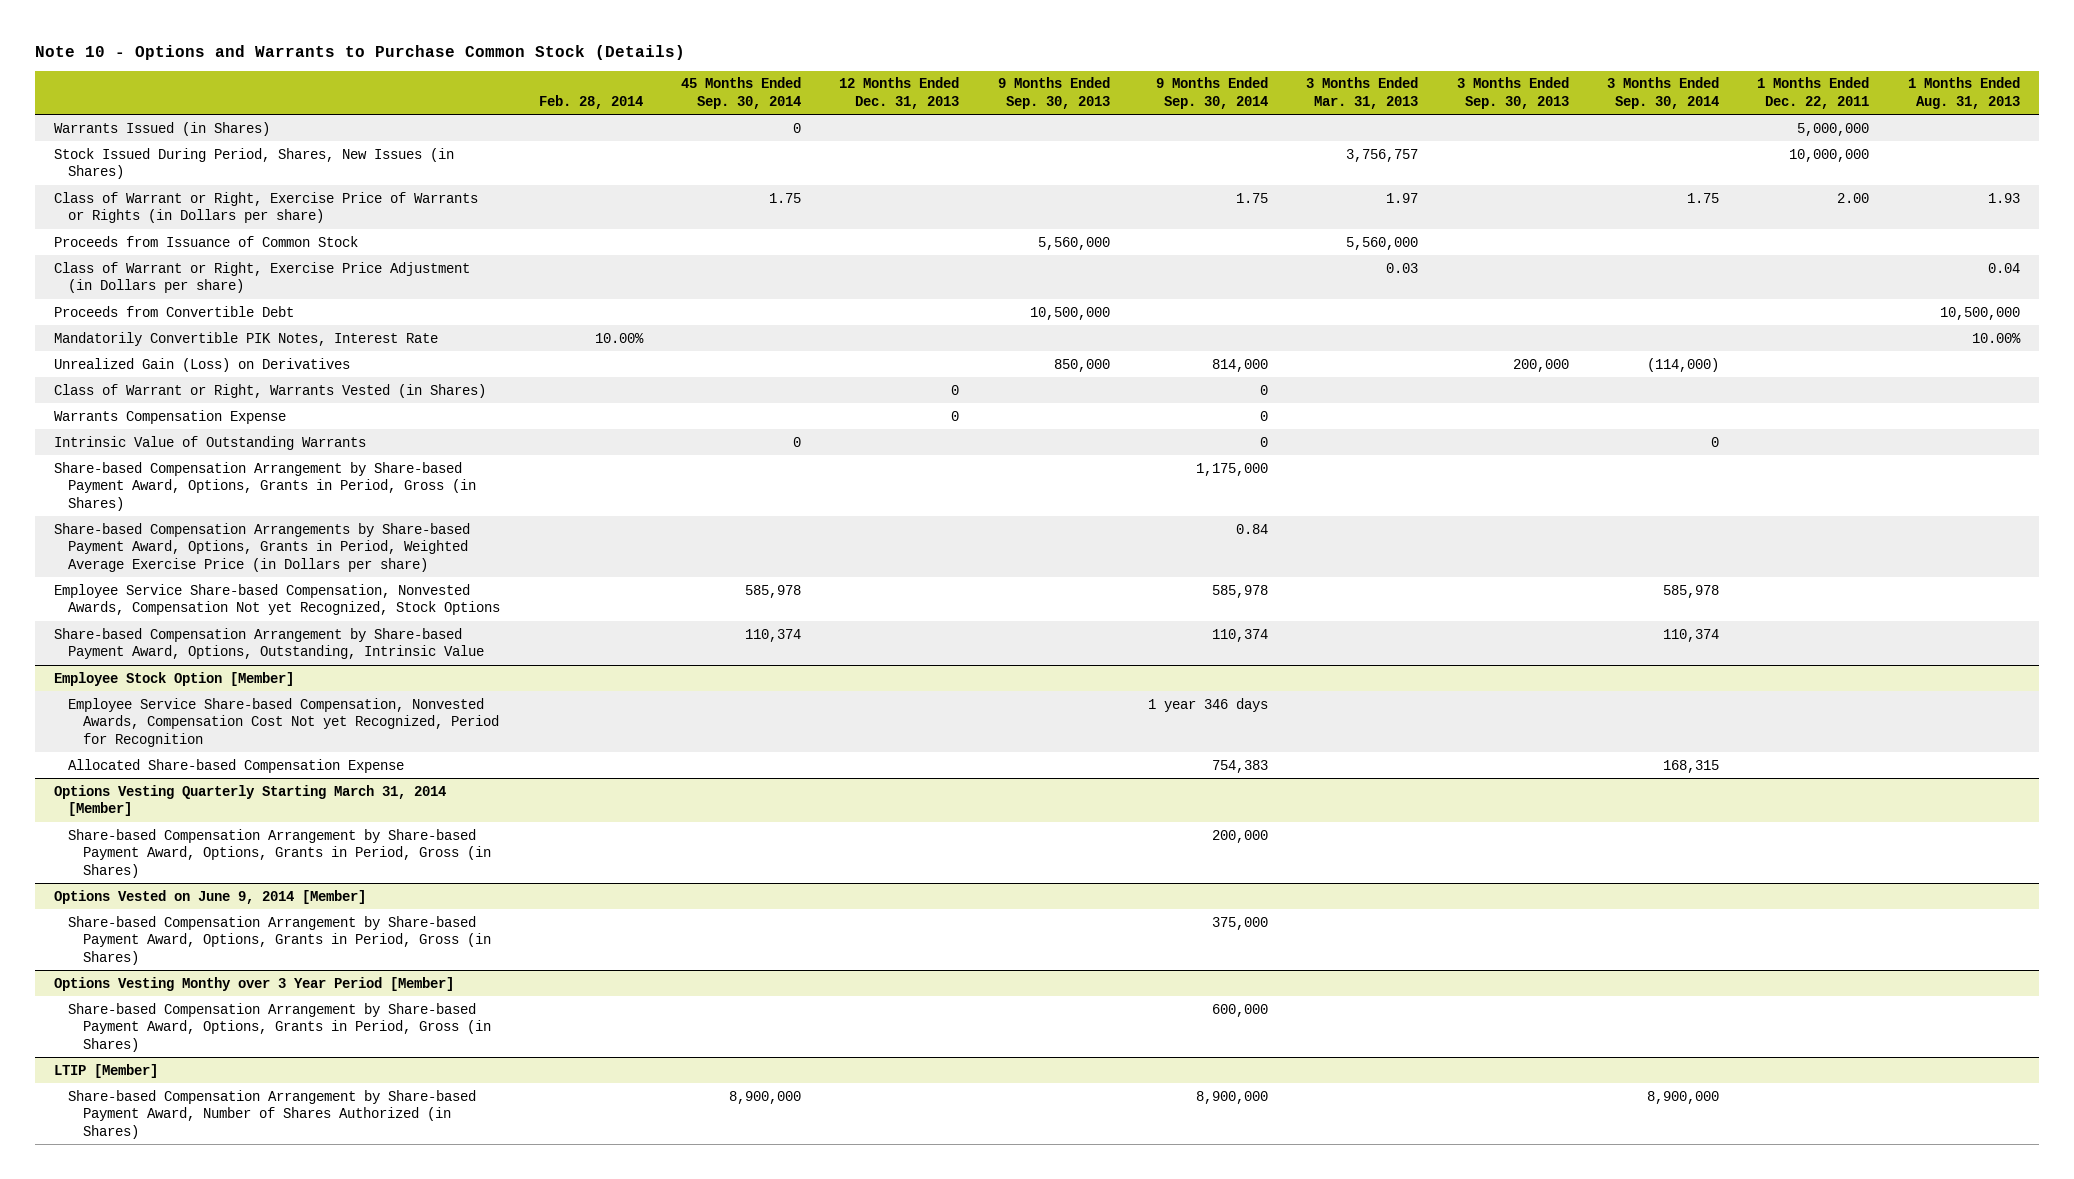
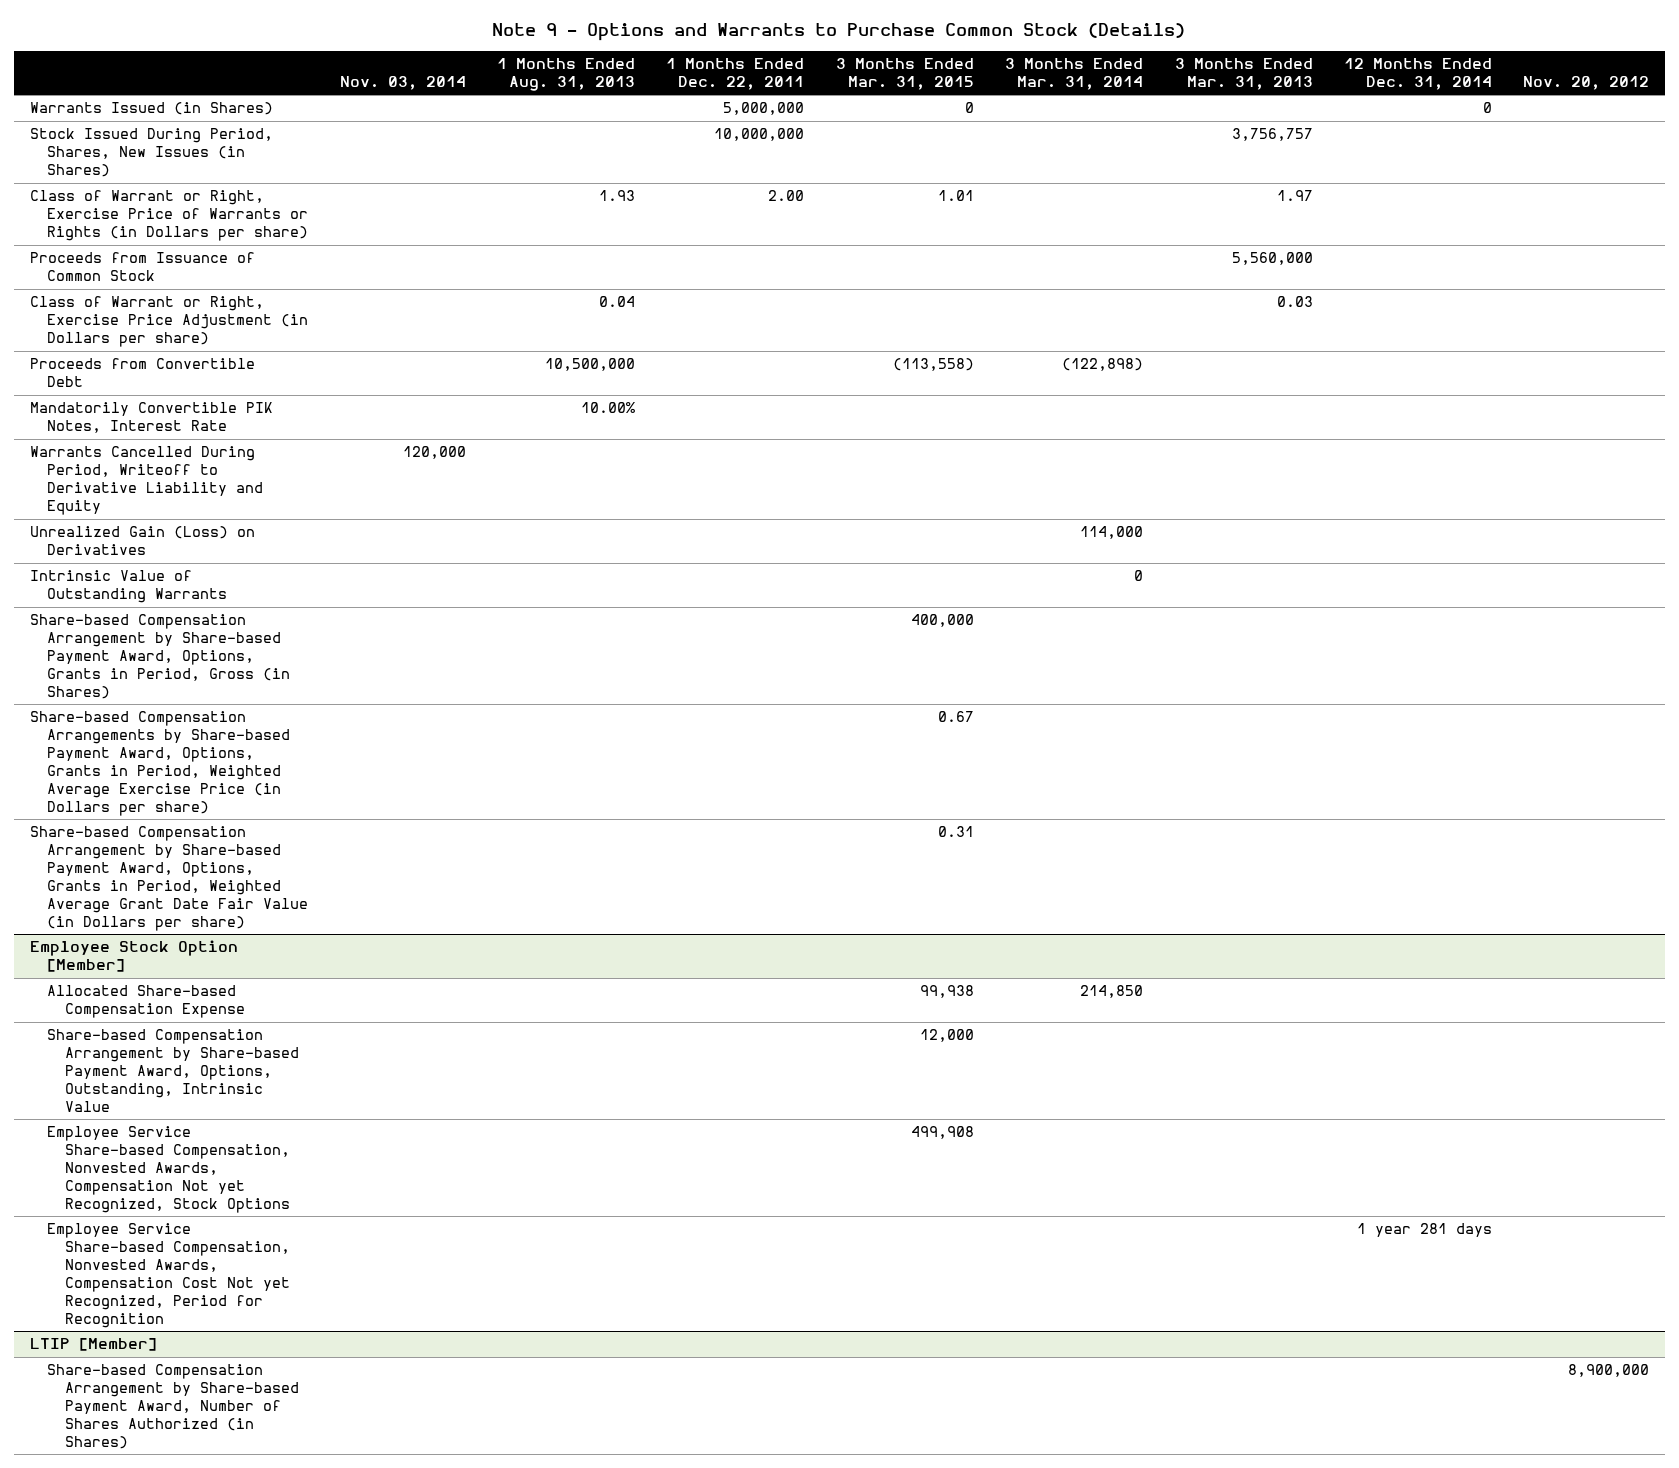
- Note 10 - Options and Warrants to Purchase Common Stock (Details)
+ Note 9 - Options and Warrants to Purchase Common Stock (Details)
- | Feb. 28, 2014 | 45 Months Ended Sep. 30, 2014 | 12 Months Ended Dec. 31, 2013 | 9 Months Ended Sep. 30, 2013 | 9 Months Ended Sep. 30, 2014 | 3 Months Ended Mar. 31, 2013 | 3 Months Ended Sep. 30, 2013 | 3 Months Ended Sep. 30, 2014 | 1 Months Ended Dec. 22, 2011 | 1 Months Ended Aug. 31, 2013
+ | Nov. 03, 2014 | 1 Months Ended Aug. 31, 2013 | 1 Months Ended Dec. 22, 2011 | 3 Months Ended Mar. 31, 2015 | 3 Months Ended Mar. 31, 2014 | 3 Months Ended Mar. 31, 2013 | 12 Months Ended Dec. 31, 2014 | Nov. 20, 2012
+ Warrants Cancelled During Period, Writeoff to Derivative Liability and Equity | 120,000 | | | | | | |
- Class of Warrant or Right, Warrants Vested (in Shares) | | | 0 | | 0 | | | | |
- Warrants Compensation Expense | | | 0 | | 0 | | | | |
- Employee Service Share-based Compensation, Nonvested Awards, Compensation Not yet Recognized, Stock Options | | 585,978 | | | 585,978 | | | 585,978 | |
- Share-based Compensation Arrangement by Share-based Payment Award, Options, Outstanding, Intrinsic Value | | 110,374 | | | 110,374 | | | 110,374 | |
+ Share-based Compensation Arrangement by Share-based Payment Award, Options, Grants in Period, Weighted Average Grant Date Fair Value (in Dollars per share) | | | | 0.31 | | | |
- Options Vesting Quarterly Starting March 31, 2014 [Member]
- Share-based Compensation Arrangement by Share-based Payment Award, Options, Grants in Period, Gross (in Shares) | | | | | 200,000 | | | | |
- Options Vested on June 9, 2014 [Member]
- Share-based Compensation Arrangement by Share-based Payment Award, Options, Grants in Period, Gross (in Shares) | | | | | 375,000 | | | | |
- Options Vesting Monthy over 3 Year Period [Member]
- Share-based Compensation Arrangement by Share-based Payment Award, Options, Grants in Period, Gross (in Shares) | | | | | 600,000 | | | | |
@ Employee Stock Option [Member]
+ Share-based Compensation Arrangement by Share-based Payment Award, Options, Outstanding, Intrinsic Value | | | | 12,000 | | | |
+ Employee Service Share-based Compensation, Nonvested Awards, Compensation Not yet Recognized, Stock Options | | | | 499,908 | | | |
moved down: Employee Service Share-based Compensation, Nonvested Awards, Compensation Cost Not yet Recognized, Period for Recognition | | | | | | | 1 year 281 days |

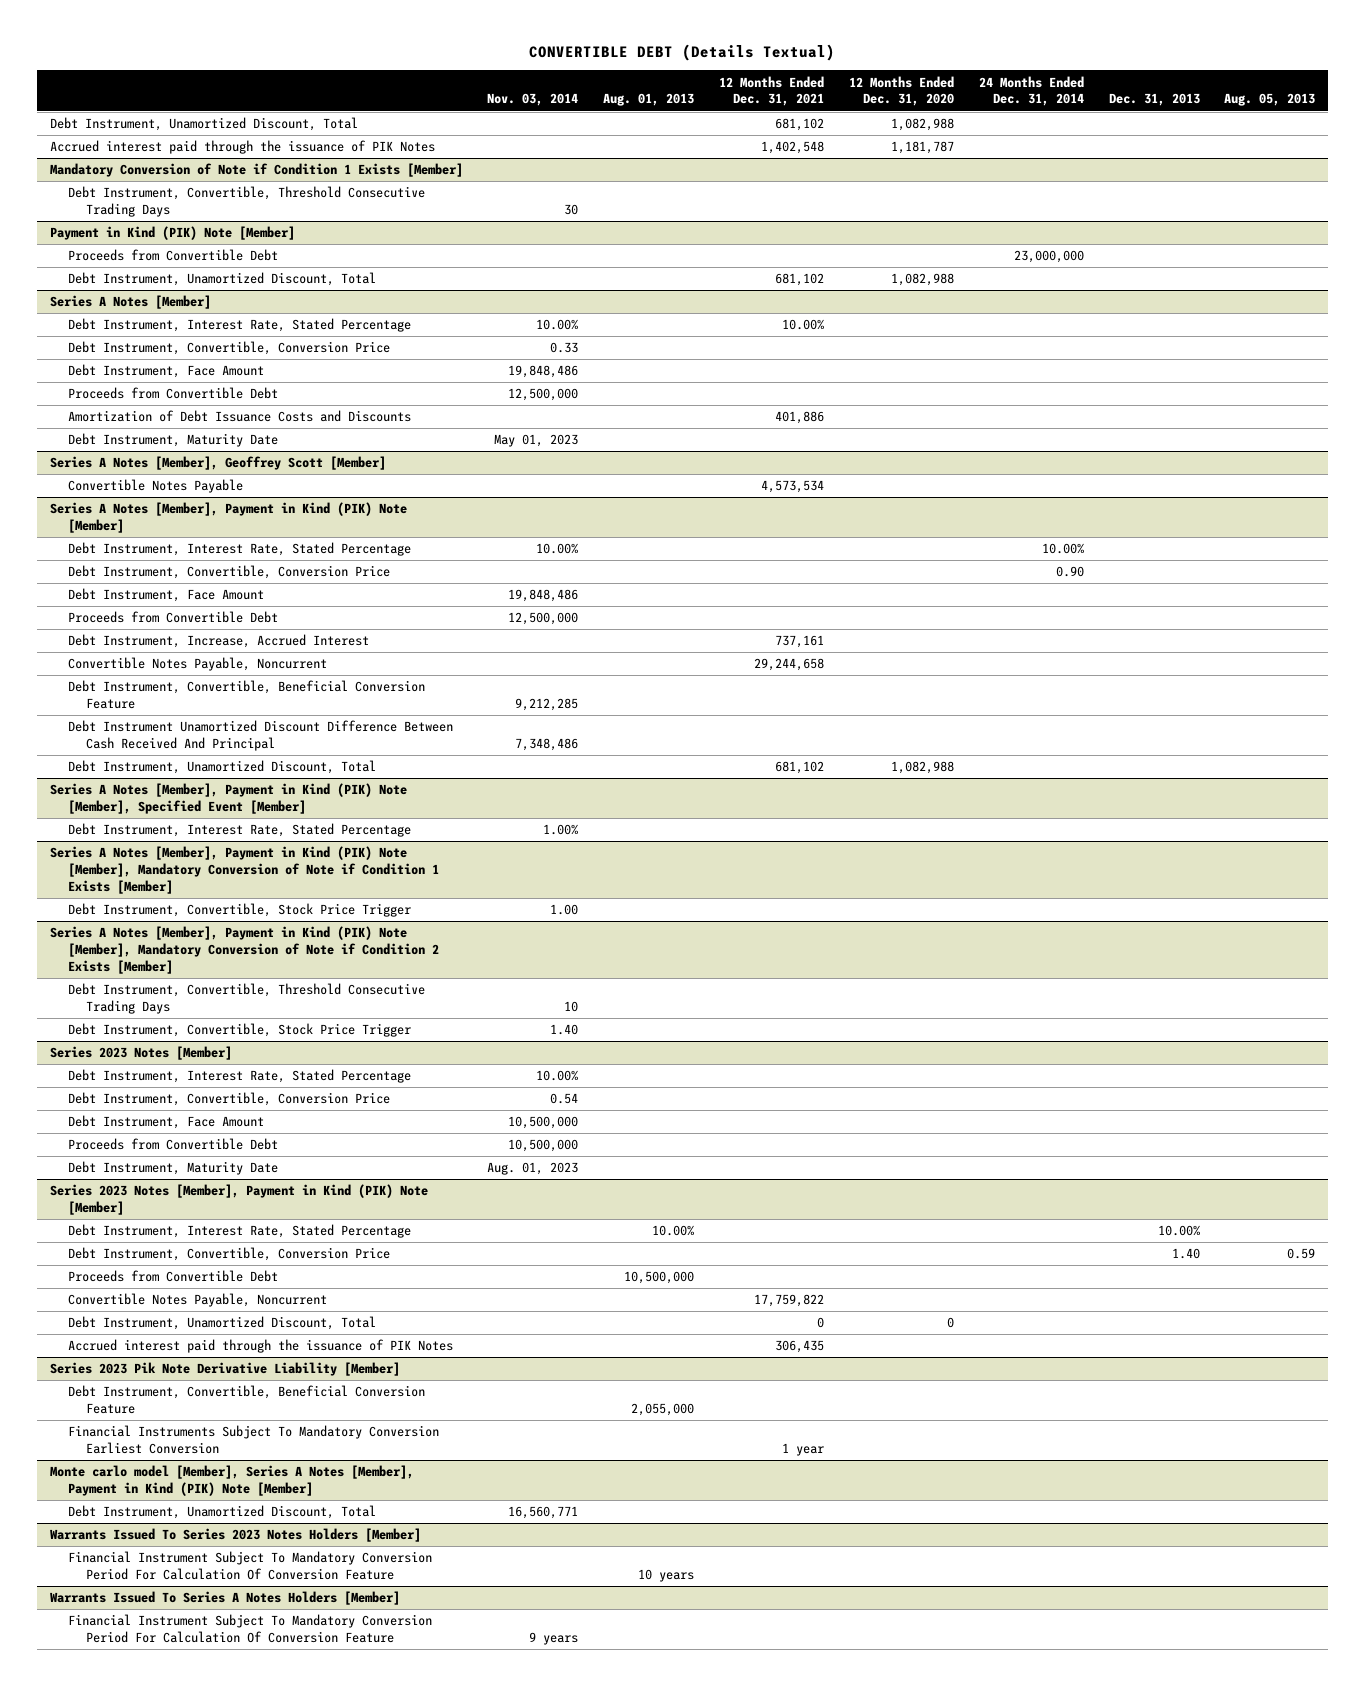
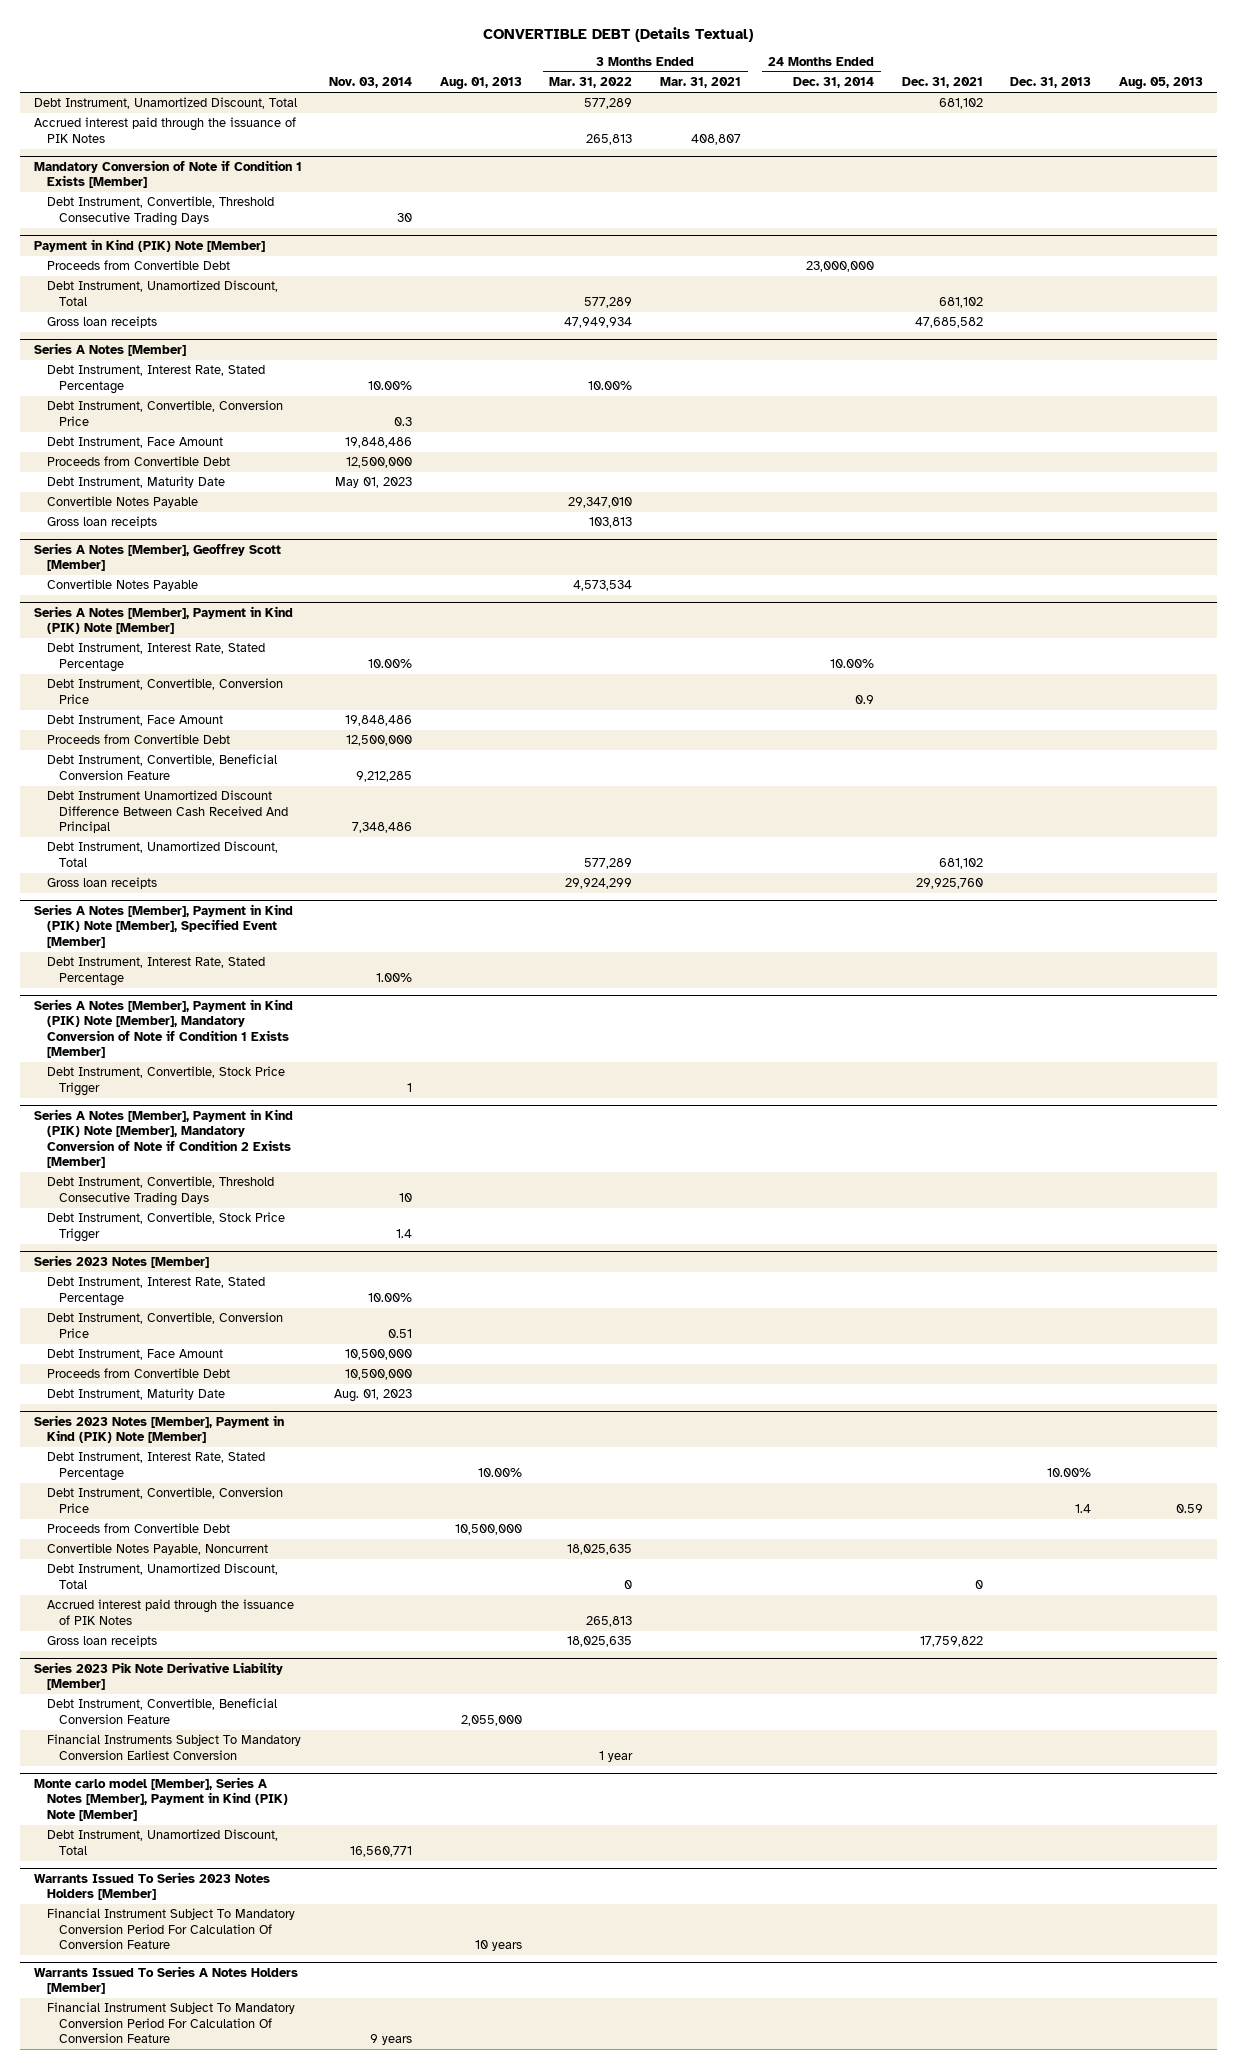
- | Nov. 03, 2014 | Aug. 01, 2013 | 12 Months Ended Dec. 31, 2021 | 12 Months Ended Dec. 31, 2020 | 24 Months Ended Dec. 31, 2014 | Dec. 31, 2013 | Aug. 05, 2013
+ | Nov. 03, 2014 | Aug. 01, 2013 | 3 Months Ended Mar. 31, 2022 | 3 Months Ended Mar. 31, 2021 | 24 Months Ended Dec. 31, 2014 | Dec. 31, 2021 | Dec. 31, 2013 | Aug. 05, 2013
@ Payment in Kind (PIK) Note [Member]
+ Gross loan receipts | | | 47,949,934 | | | 47,685,582 | |
@ Series A Notes [Member]
- Debt Instrument, Convertible, Conversion Price | 0.33 | | | | | |
+ Debt Instrument, Convertible, Conversion Price | 0.3 | | | | | | |
- Amortization of Debt Issuance Costs and Discounts | | | 401,886 | | | |
+ Convertible Notes Payable | | | 29,347,010 | | | | |
+ Gross loan receipts | | | 103,813 | | | | |
@ Series A Notes [Member], Payment in Kind (PIK) Note [Member]
- Debt Instrument, Convertible, Conversion Price | | | | | 0.90 | |
+ Debt Instrument, Convertible, Conversion Price | | | | | 0.9 | | |
- Debt Instrument, Increase, Accrued Interest | | | 737,161 | | | |
- Convertible Notes Payable, Noncurrent | | | 29,244,658 | | | |
+ Gross loan receipts | | | 29,924,299 | | | 29,925,760 | |
@ Series A Notes [Member], Payment in Kind (PIK) Note [Member], Mandatory Conversion of Note if Condition 1 Exists [Member]
- Debt Instrument, Convertible, Stock Price Trigger | 1.00 | | | | | |
+ Debt Instrument, Convertible, Stock Price Trigger | 1 | | | | | | |
@ Series A Notes [Member], Payment in Kind (PIK) Note [Member], Mandatory Conversion of Note if Condition 2 Exists [Member]
- Debt Instrument, Convertible, Stock Price Trigger | 1.40 | | | | | |
+ Debt Instrument, Convertible, Stock Price Trigger | 1.4 | | | | | | |
@ Series 2023 Notes [Member]
- Debt Instrument, Convertible, Conversion Price | 0.54 | | | | | |
+ Debt Instrument, Convertible, Conversion Price | 0.51 | | | | | | |
@ Series 2023 Notes [Member], Payment in Kind (PIK) Note [Member]
- Debt Instrument, Convertible, Conversion Price | | | | | | 1.40 | 0.59
+ Debt Instrument, Convertible, Conversion Price | | | | | | | 1.4 | 0.59
+ Gross loan receipts | | | 18,025,635 | | | 17,759,822 | |

